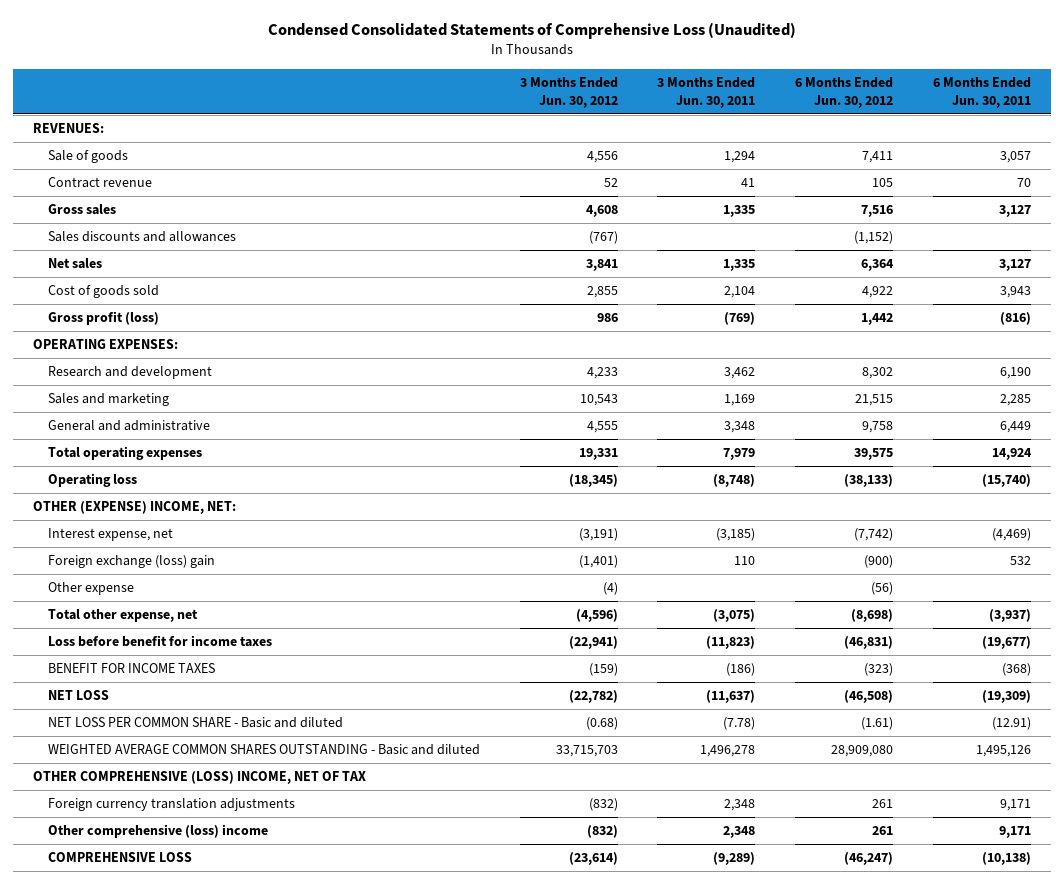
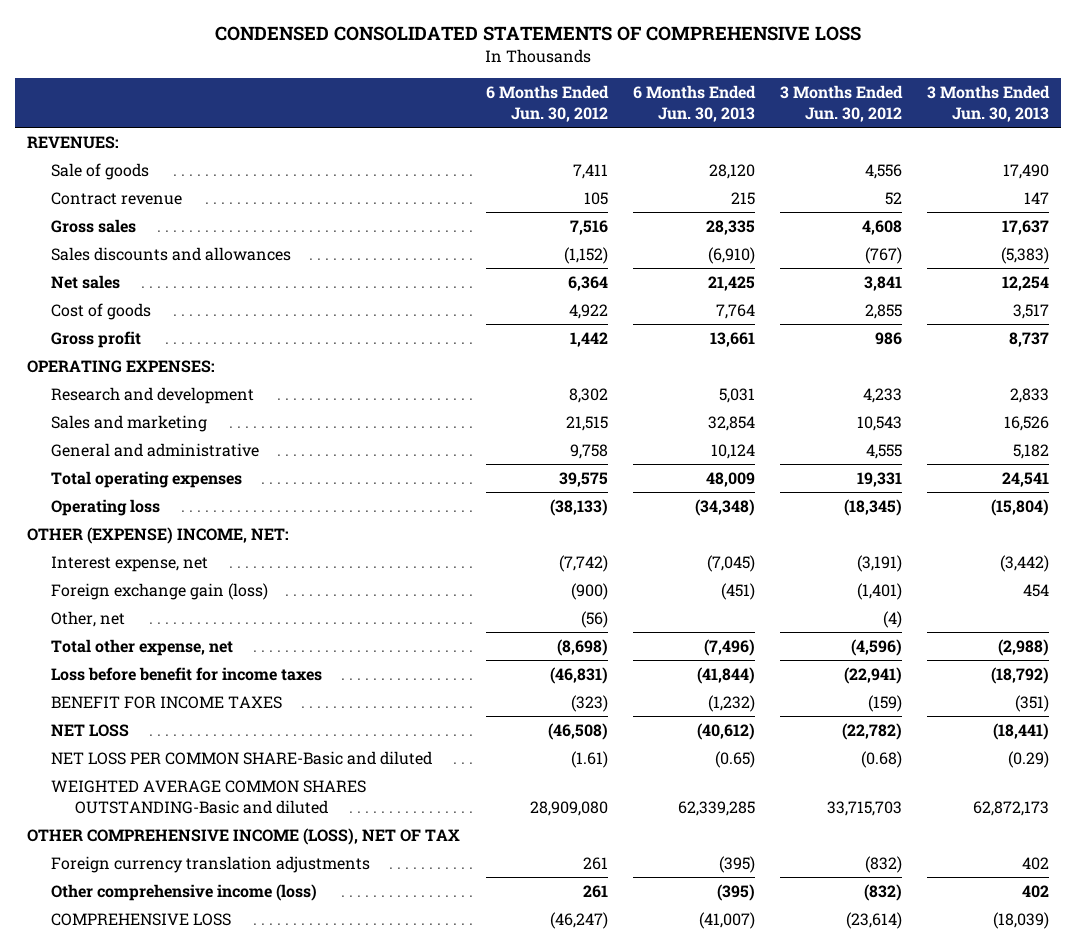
- Condensed Consolidated Statements of Comprehensive Loss (Unaudited)
+ CONDENSED CONSOLIDATED STATEMENTS OF COMPREHENSIVE LOSS
- | 3 Months Ended Jun. 30, 2012 | 3 Months Ended Jun. 30, 2011 | 6 Months Ended Jun. 30, 2012 | 6 Months Ended Jun. 30, 2011
+ | 6 Months Ended Jun. 30, 2012 | 6 Months Ended Jun. 30, 2013 | 3 Months Ended Jun. 30, 2012 | 3 Months Ended Jun. 30, 2013
- Cost of goods sold | 2,855 | 2,104 | 4,922 | 3,943
- Gross profit (loss) | 986 | (769) | 1,442 | (816)
+ Cost of goods | 4,922 | 7,764 | 2,855 | 3,517
+ Gross profit | 1,442 | 13,661 | 986 | 8,737
- Foreign exchange (loss) gain | (1,401) | 110 | (900) | 532
- Other expense | (4) | | (56) |
+ Foreign exchange gain (loss) | (900) | (451) | (1,401) | 454
+ Other, net | (56) | | (4) |
- NET LOSS PER COMMON SHARE - Basic and diluted | (0.68) | (7.78) | (1.61) | (12.91)
- WEIGHTED AVERAGE COMMON SHARES OUTSTANDING - Basic and diluted | 33,715,703 | 1,496,278 | 28,909,080 | 1,495,126
- OTHER COMPREHENSIVE (LOSS) INCOME, NET OF TAX
+ NET LOSS PER COMMON SHARE-Basic and diluted | (1.61) | (0.65) | (0.68) | (0.29)
+ WEIGHTED AVERAGE COMMON SHARES OUTSTANDING-Basic and diluted | 28,909,080 | 62,339,285 | 33,715,703 | 62,872,173
+ OTHER COMPREHENSIVE INCOME (LOSS), NET OF TAX
- Other comprehensive (loss) income | (832) | 2,348 | 261 | 9,171
+ Other comprehensive income (loss) | 261 | (395) | (832) | 402

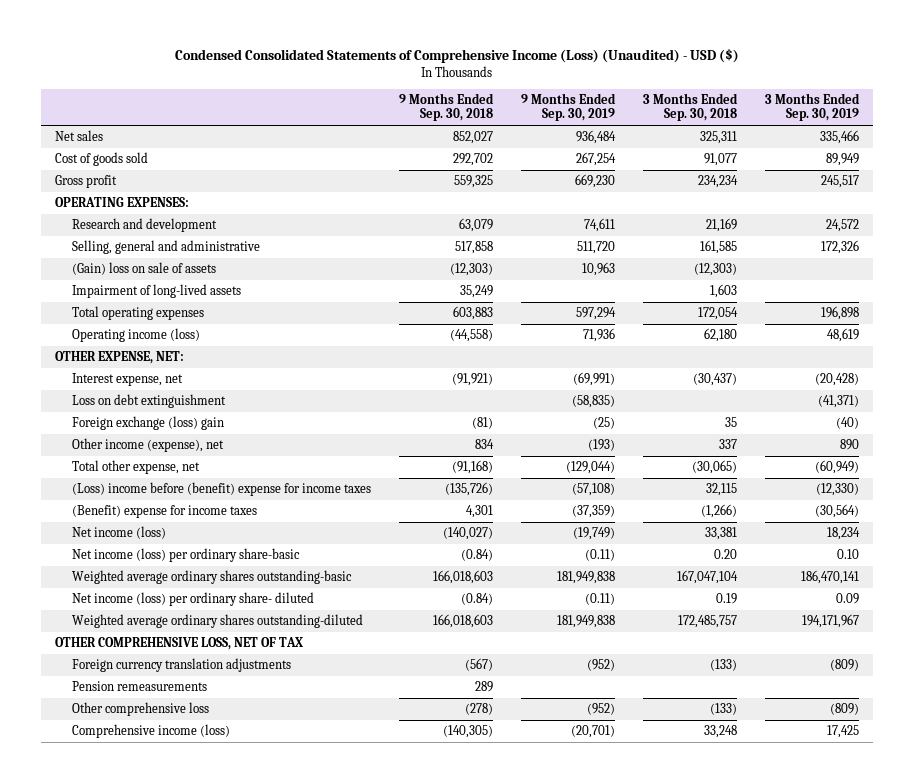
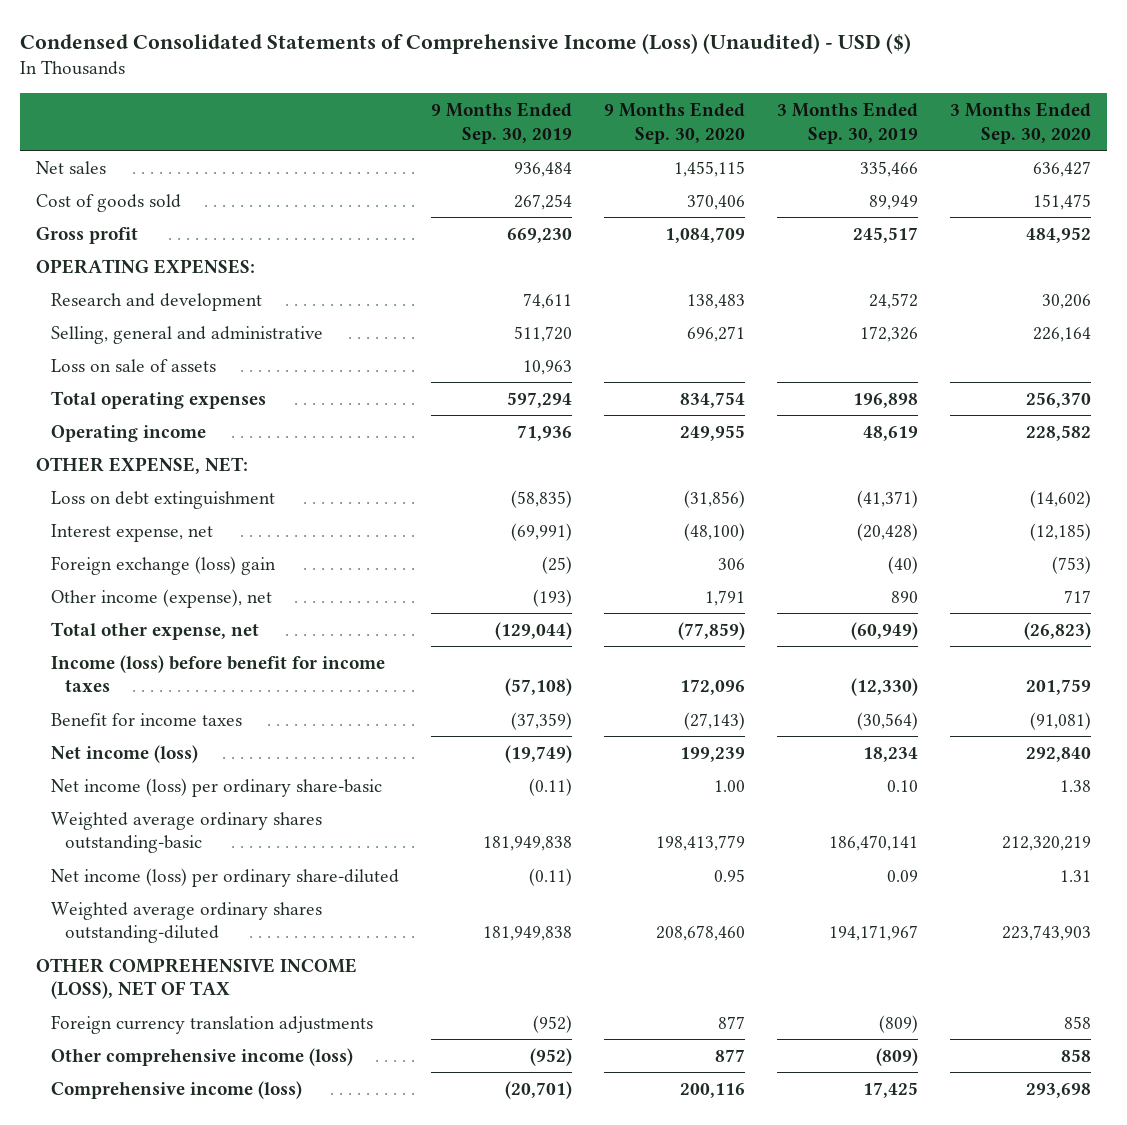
- | 9 Months Ended Sep. 30, 2018 | 9 Months Ended Sep. 30, 2019 | 3 Months Ended Sep. 30, 2018 | 3 Months Ended Sep. 30, 2019
+ | 9 Months Ended Sep. 30, 2019 | 9 Months Ended Sep. 30, 2020 | 3 Months Ended Sep. 30, 2019 | 3 Months Ended Sep. 30, 2020
- (Gain) loss on sale of assets | (12,303) | 10,963 | (12,303) |
- Impairment of long-lived assets | 35,249 | | 1,603 |
+ Loss on sale of assets | 10,963 | | |
- Operating income (loss) | (44,558) | 71,936 | 62,180 | 48,619
+ Operating income | 71,936 | 249,955 | 48,619 | 228,582
moved down: Interest expense, net | (69,991) | (48,100) | (20,428) | (12,185)
- (Loss) income before (benefit) expense for income taxes | (135,726) | (57,108) | 32,115 | (12,330)
- (Benefit) expense for income taxes | 4,301 | (37,359) | (1,266) | (30,564)
+ Income (loss) before benefit for income taxes | (57,108) | 172,096 | (12,330) | 201,759
+ Benefit for income taxes | (37,359) | (27,143) | (30,564) | (91,081)
- Net income (loss) per ordinary share- diluted | (0.84) | (0.11) | 0.19 | 0.09
+ Net income (loss) per ordinary share-diluted | (0.11) | 0.95 | 0.09 | 1.31
- OTHER COMPREHENSIVE LOSS, NET OF TAX
+ OTHER COMPREHENSIVE INCOME (LOSS), NET OF TAX
- Pension remeasurements | 289 | | |
- Other comprehensive loss | (278) | (952) | (133) | (809)
+ Other comprehensive income (loss) | (952) | 877 | (809) | 858

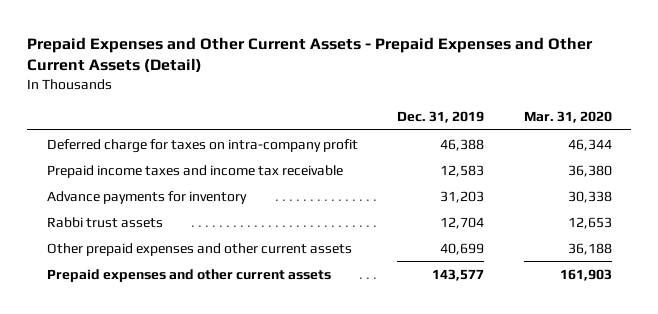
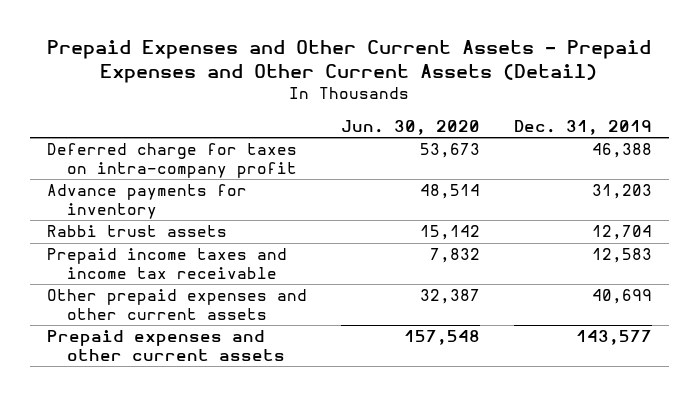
- | Dec. 31, 2019 | Mar. 31, 2020
+ | Jun. 30, 2020 | Dec. 31, 2019
moved down: Prepaid income taxes and income tax receivable | 7,832 | 12,583

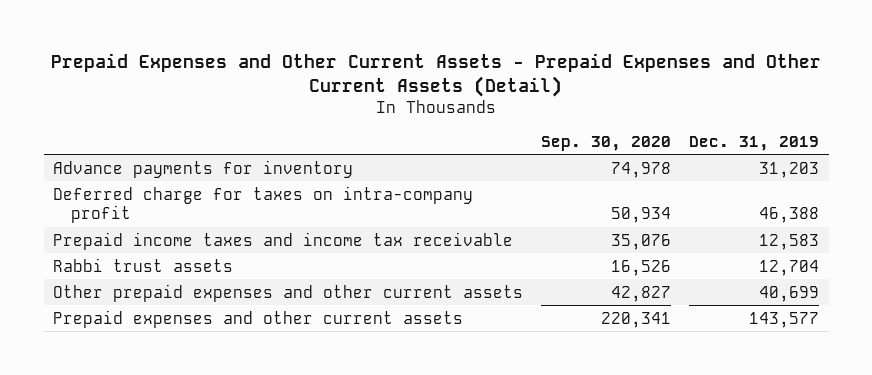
- | Jun. 30, 2020 | Dec. 31, 2019
+ | Sep. 30, 2020 | Dec. 31, 2019
moved down: Deferred charge for taxes on intra-company profit | 50,934 | 46,388
moved down: Rabbi trust assets | 16,526 | 12,704

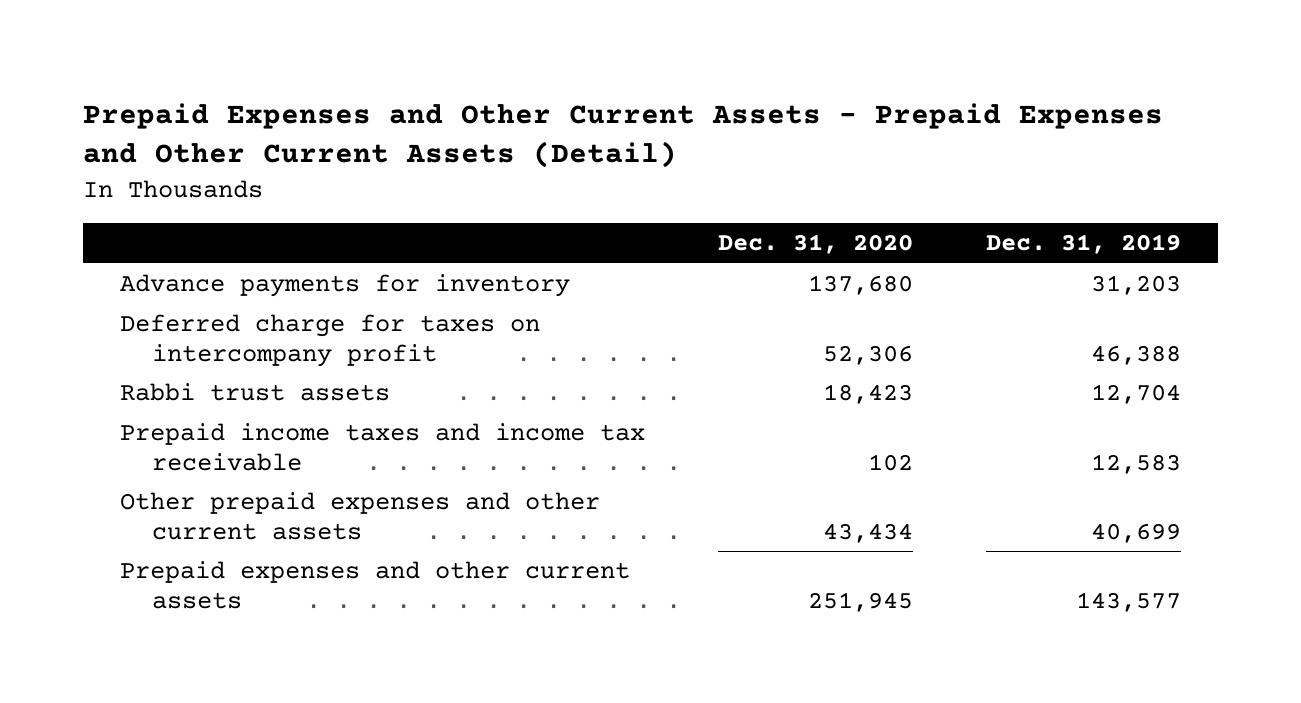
- | Sep. 30, 2020 | Dec. 31, 2019
+ | Dec. 31, 2020 | Dec. 31, 2019
- Deferred charge for taxes on intra-company profit | 50,934 | 46,388
+ Deferred charge for taxes on intercompany profit | 52,306 | 46,388
moved down: Prepaid income taxes and income tax receivable | 102 | 12,583

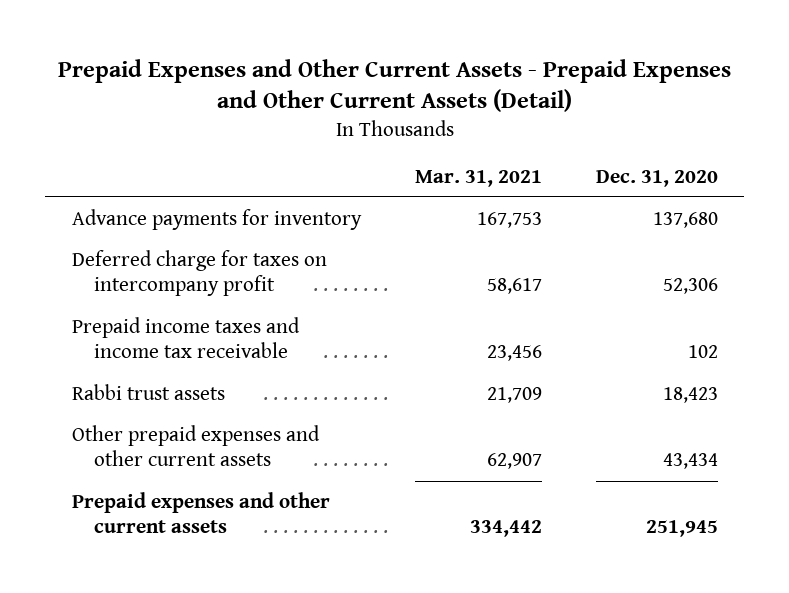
- | Dec. 31, 2020 | Dec. 31, 2019
+ | Mar. 31, 2021 | Dec. 31, 2020
moved down: Rabbi trust assets | 21,709 | 18,423

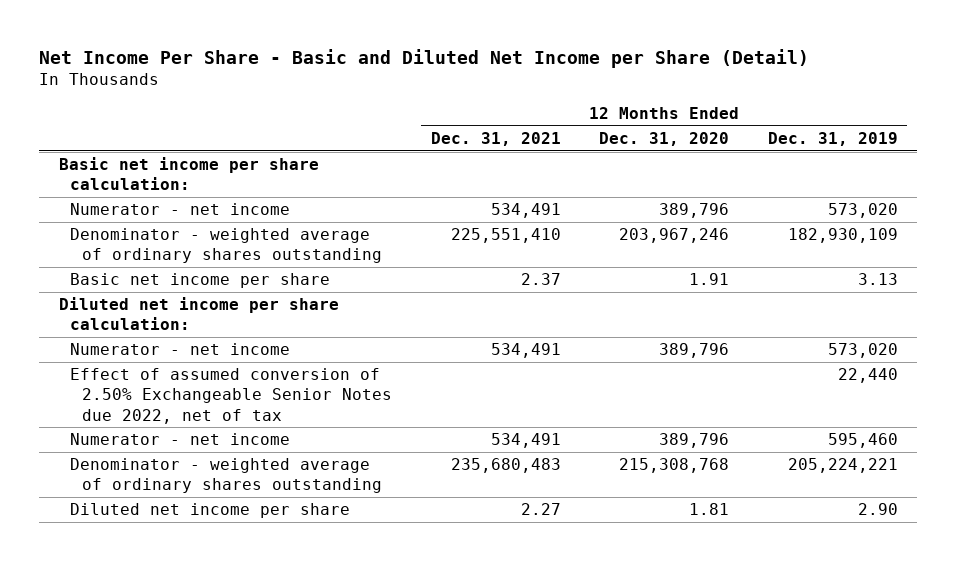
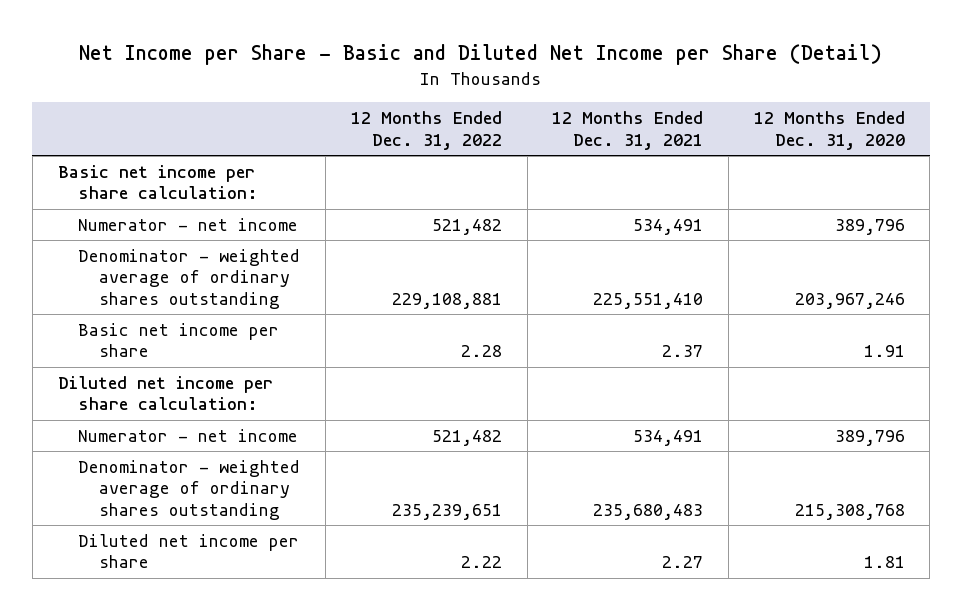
- Net Income Per Share - Basic and Diluted Net Income per Share (Detail)
+ Net Income per Share - Basic and Diluted Net Income per Share (Detail)
- | 12 Months Ended Dec. 31, 2021 | 12 Months Ended Dec. 31, 2020 | 12 Months Ended Dec. 31, 2019
+ | 12 Months Ended Dec. 31, 2022 | 12 Months Ended Dec. 31, 2021 | 12 Months Ended Dec. 31, 2020
- Effect of assumed conversion of 2.50% Exchangeable Senior Notes due 2022, net of tax | | | 22,440
- Numerator - net income | 534,491 | 389,796 | 595,460

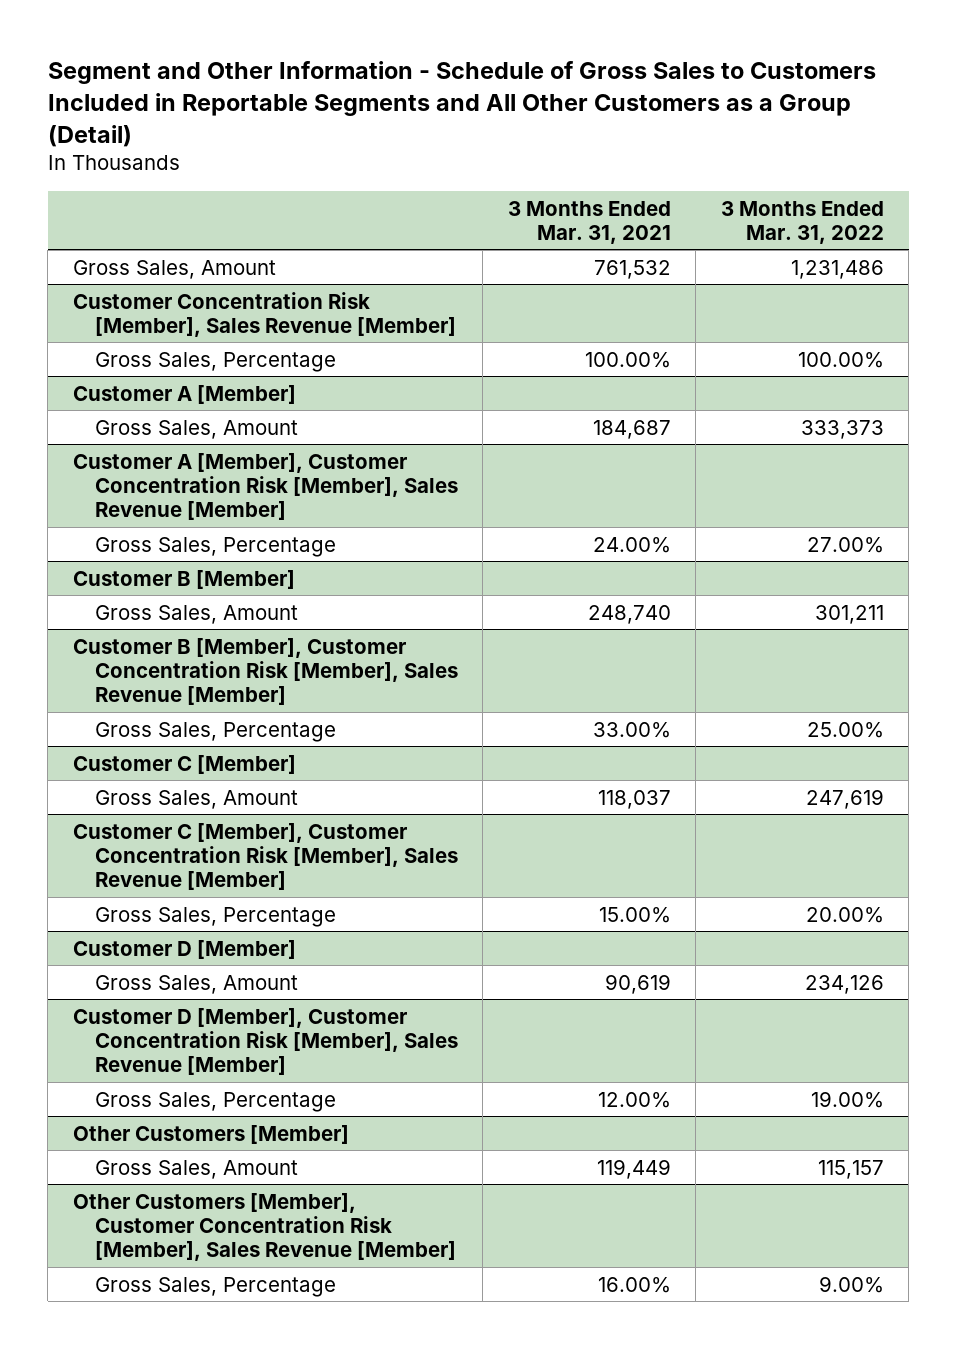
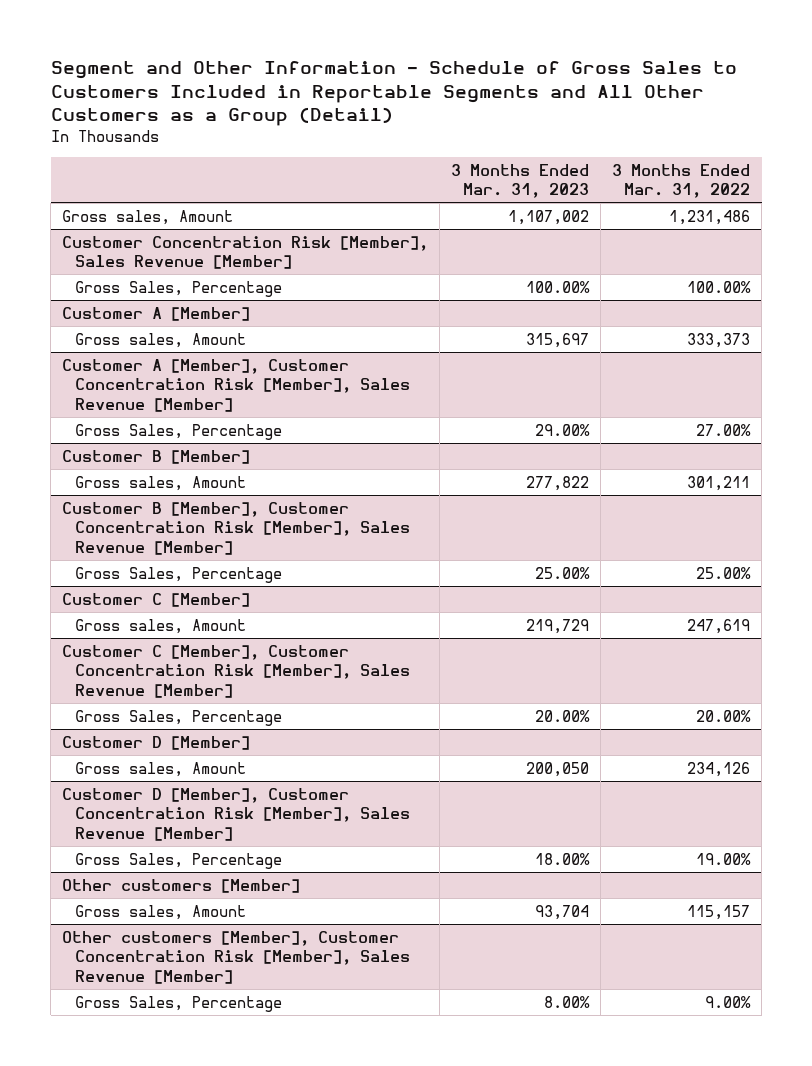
- | 3 Months Ended Mar. 31, 2021 | 3 Months Ended Mar. 31, 2022
+ | 3 Months Ended Mar. 31, 2023 | 3 Months Ended Mar. 31, 2022
- Gross Sales, Amount | 761,532 | 1,231,486
+ Gross sales, Amount | 1,107,002 | 1,231,486
@ Customer A [Member]
- Gross Sales, Amount | 184,687 | 333,373
+ Gross sales, Amount | 315,697 | 333,373
@ Customer B [Member]
- Gross Sales, Amount | 248,740 | 301,211
+ Gross sales, Amount | 277,822 | 301,211
@ Customer C [Member]
- Gross Sales, Amount | 118,037 | 247,619
+ Gross sales, Amount | 219,729 | 247,619
@ Customer D [Member]
- Gross Sales, Amount | 90,619 | 234,126
+ Gross sales, Amount | 200,050 | 234,126
- Other Customers [Member]
- Gross Sales, Amount | 119,449 | 115,157
- Other Customers [Member], Customer Concentration Risk [Member], Sales Revenue [Member]
+ Other customers [Member]
+ Gross sales, Amount | 93,704 | 115,157
+ Other customers [Member], Customer Concentration Risk [Member], Sales Revenue [Member]

